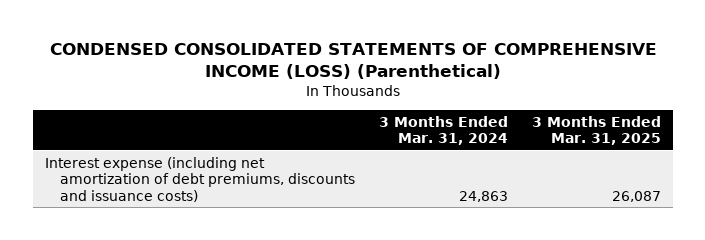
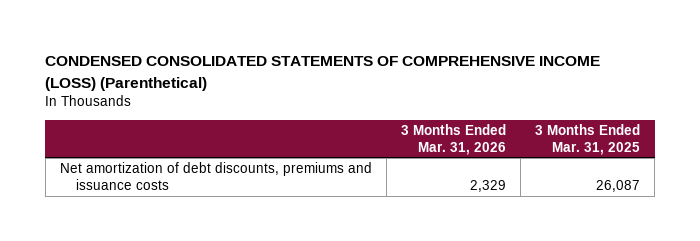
- | 3 Months Ended Mar. 31, 2024 | 3 Months Ended Mar. 31, 2025
+ | 3 Months Ended Mar. 31, 2026 | 3 Months Ended Mar. 31, 2025
- Interest expense (including net amortization of debt premiums, discounts and issuance costs) | 24,863 | 26,087
+ Net amortization of debt discounts, premiums and issuance costs | 2,329 | 26,087

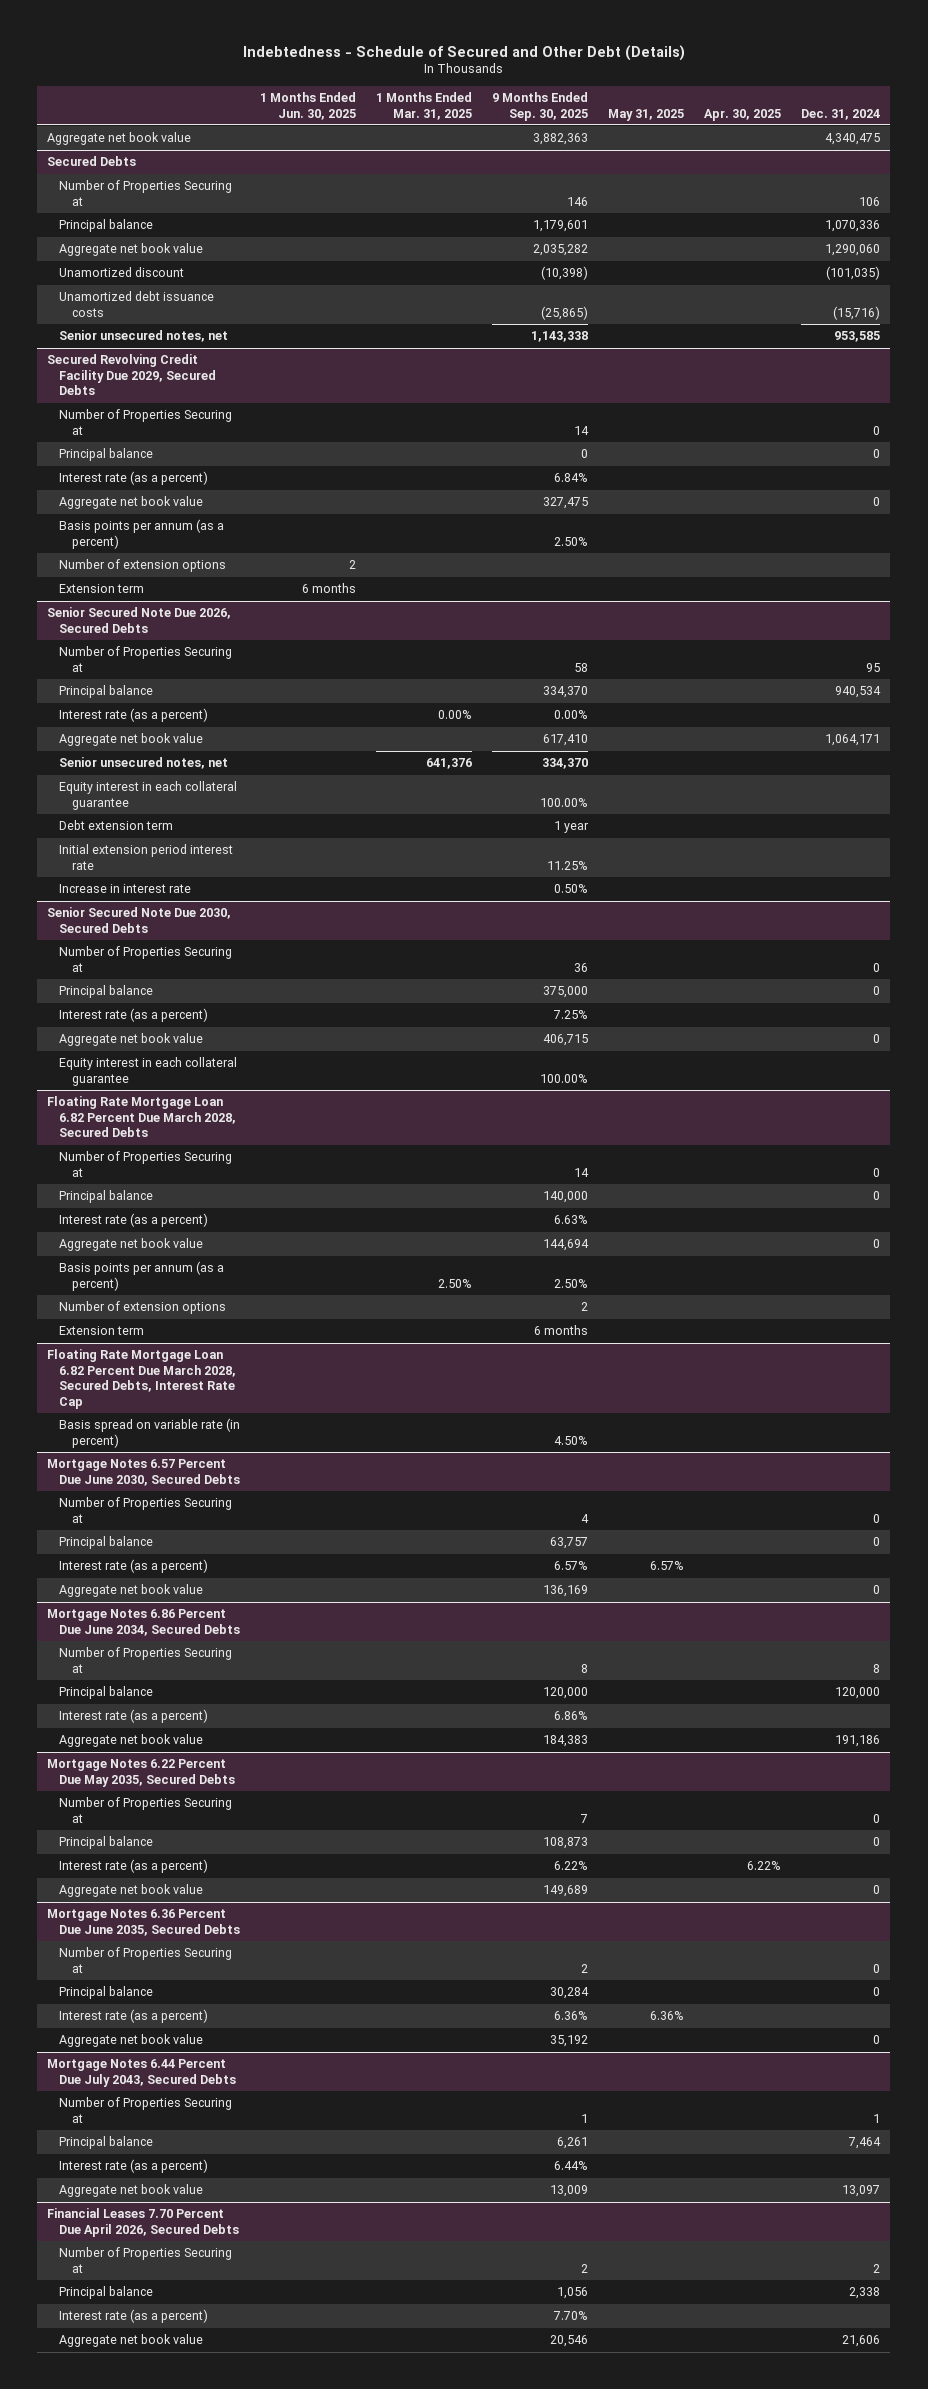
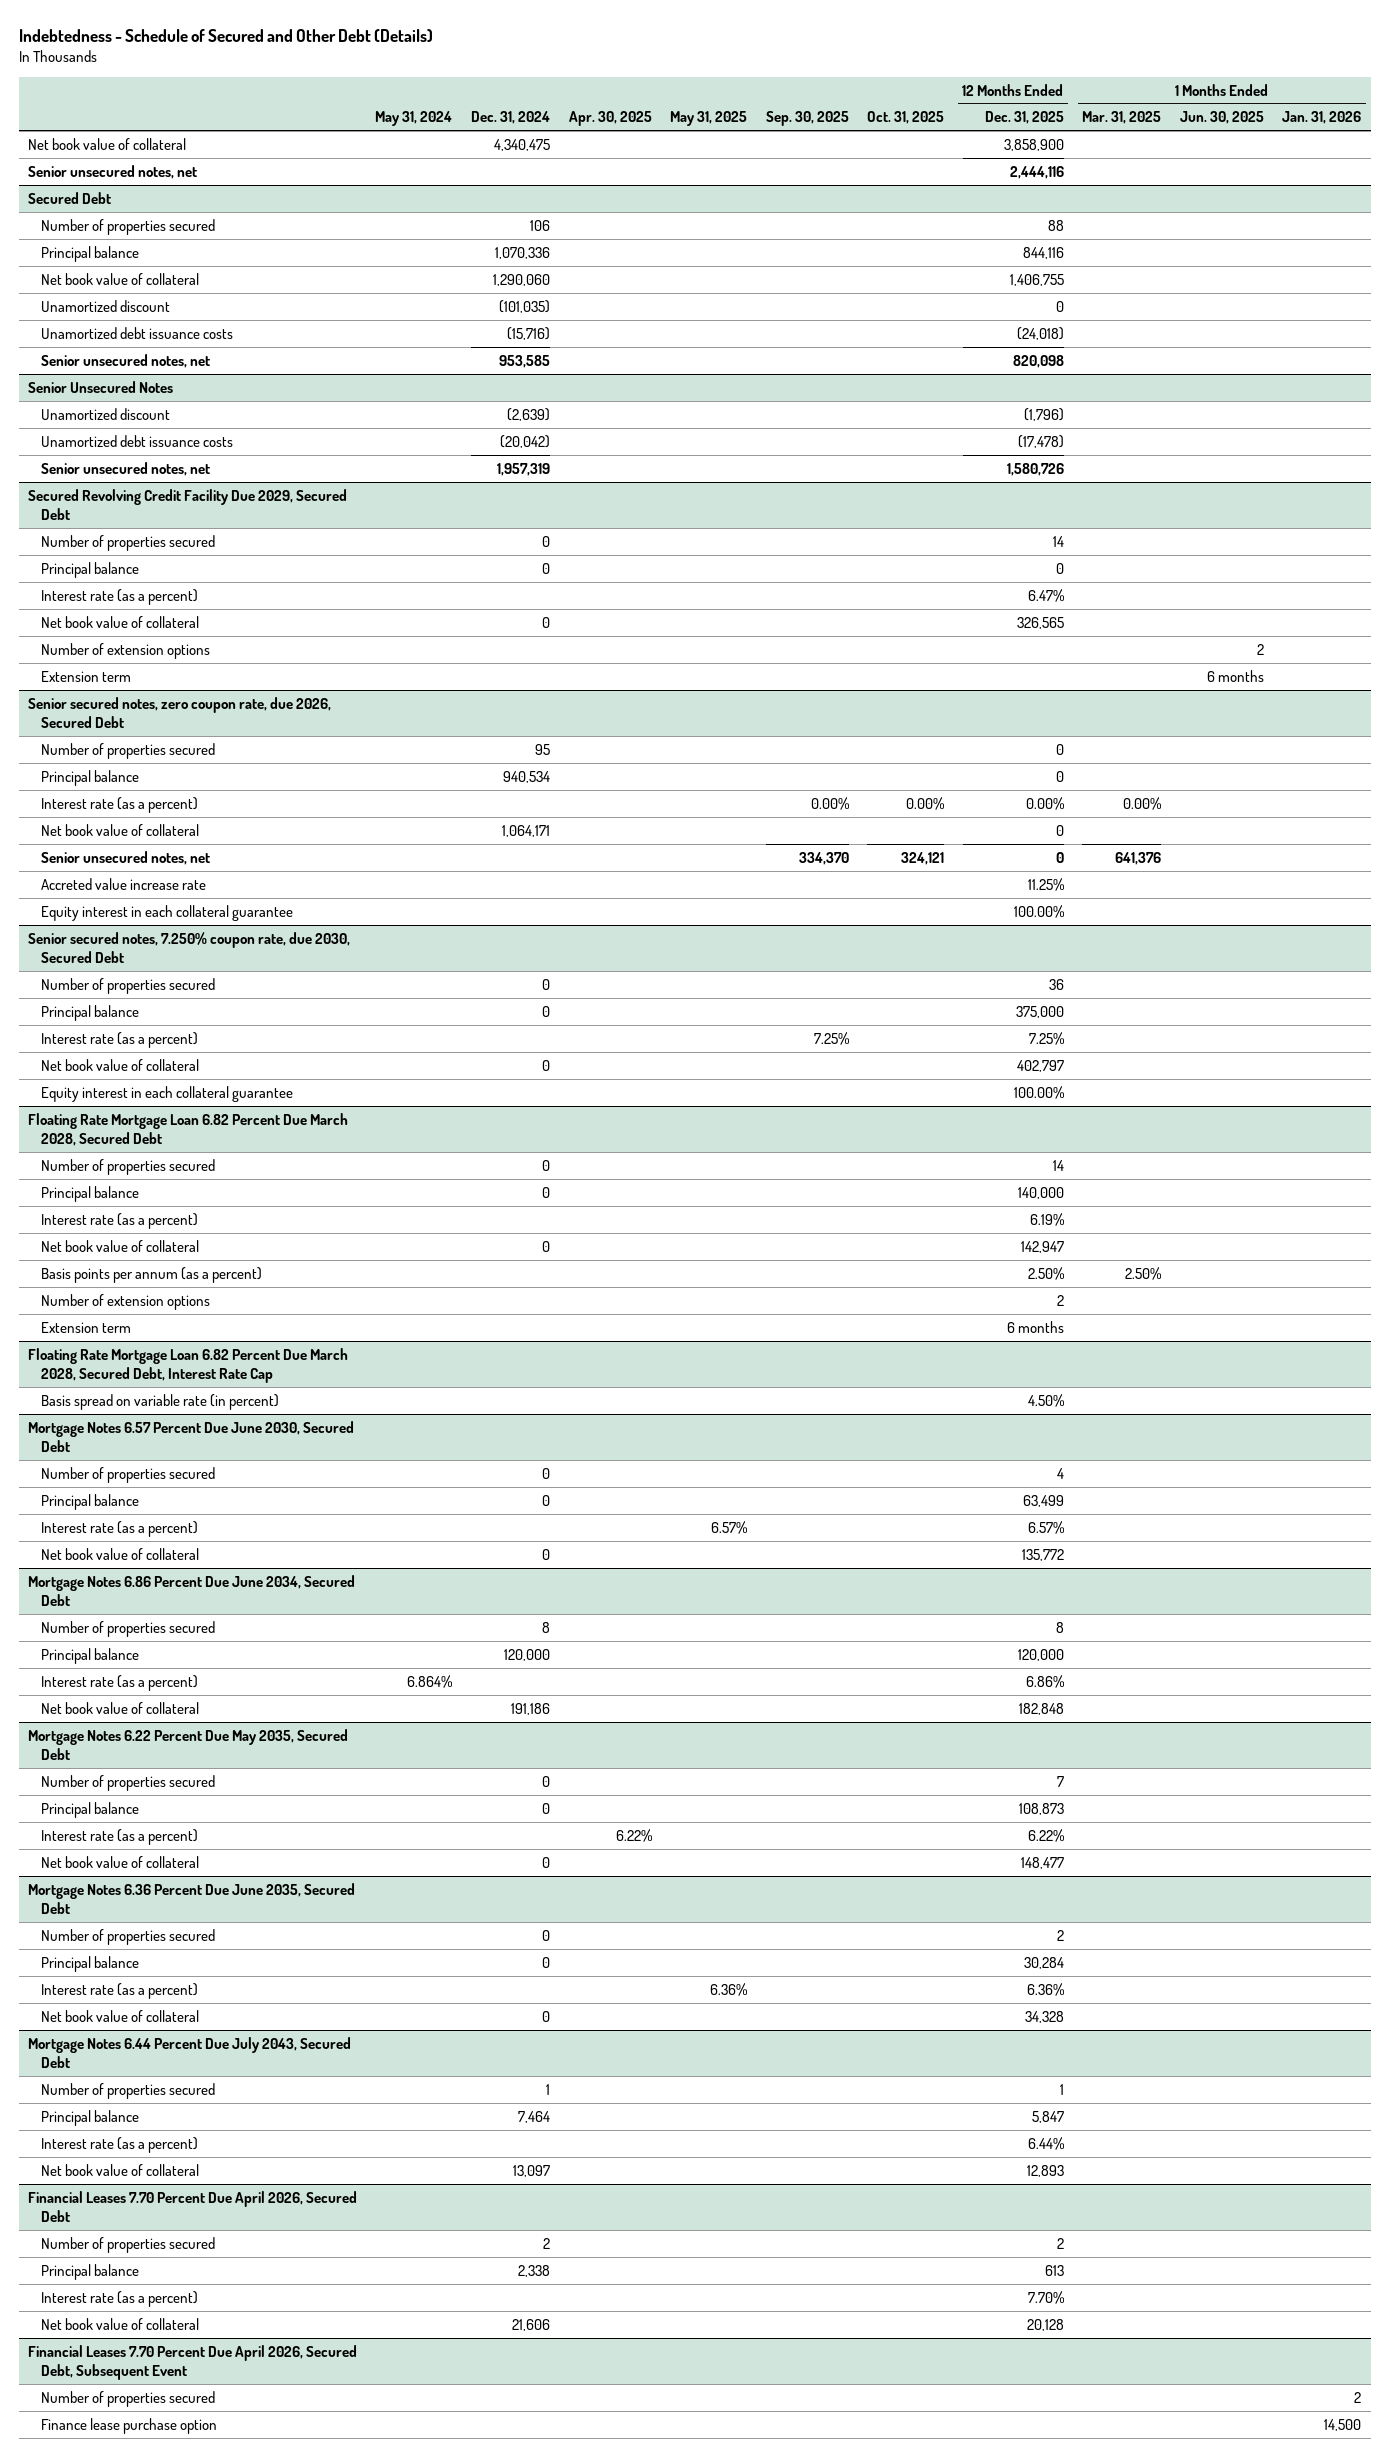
- | 1 Months Ended Jun. 30, 2025 | 1 Months Ended Mar. 31, 2025 | 9 Months Ended Sep. 30, 2025 | May 31, 2025 | Apr. 30, 2025 | Dec. 31, 2024
+ | May 31, 2024 | Dec. 31, 2024 | Apr. 30, 2025 | May 31, 2025 | Sep. 30, 2025 | Oct. 31, 2025 | 12 Months Ended Dec. 31, 2025 | 1 Months Ended Mar. 31, 2025 | 1 Months Ended Jun. 30, 2025 | 1 Months Ended Jan. 31, 2026
- Aggregate net book value | | | 3,882,363 | | | 4,340,475
- Secured Debts
- Number of Properties Securing at | | | 146 | | | 106
+ Net book value of collateral | | 4,340,475 | | | | | 3,858,900 | | |
+ Senior unsecured notes, net | | | | | | | 2,444,116 | | |
+ Secured Debt
+ Number of properties secured | | 106 | | | | | 88 | | |
- Aggregate net book value | | | 2,035,282 | | | 1,290,060
+ Net book value of collateral | | 1,290,060 | | | | | 1,406,755 | | |
- Secured Revolving Credit Facility Due 2029, Secured Debts
- Number of Properties Securing at | | | 14 | | | 0
+ Senior Unsecured Notes
+ Unamortized discount | | (2,639) | | | | | (1,796) | | |
+ Unamortized debt issuance costs | | (20,042) | | | | | (17,478) | | |
+ Senior unsecured notes, net | | 1,957,319 | | | | | 1,580,726 | | |
+ Secured Revolving Credit Facility Due 2029, Secured Debt
+ Number of properties secured | | 0 | | | | | 14 | | |
- Aggregate net book value | | | 327,475 | | | 0
- Basis points per annum (as a percent) | | | 2.50% | | |
+ Net book value of collateral | | 0 | | | | | 326,565 | | |
- Senior Secured Note Due 2026, Secured Debts
- Number of Properties Securing at | | | 58 | | | 95
+ Senior secured notes, zero coupon rate, due 2026, Secured Debt
+ Number of properties secured | | 95 | | | | | 0 | | |
- Aggregate net book value | | | 617,410 | | | 1,064,171
+ Net book value of collateral | | 1,064,171 | | | | | 0 | | |
+ Accreted value increase rate | | | | | | | 11.25% | | |
- Debt extension term | | | 1 year | | |
- Initial extension period interest rate | | | 11.25% | | |
- Increase in interest rate | | | 0.50% | | |
- Senior Secured Note Due 2030, Secured Debts
- Number of Properties Securing at | | | 36 | | | 0
+ Senior secured notes, 7.250% coupon rate, due 2030, Secured Debt
+ Number of properties secured | | 0 | | | | | 36 | | |
- Aggregate net book value | | | 406,715 | | | 0
+ Net book value of collateral | | 0 | | | | | 402,797 | | |
- Floating Rate Mortgage Loan 6.82 Percent Due March 2028, Secured Debts
- Number of Properties Securing at | | | 14 | | | 0
+ Floating Rate Mortgage Loan 6.82 Percent Due March 2028, Secured Debt
+ Number of properties secured | | 0 | | | | | 14 | | |
- Aggregate net book value | | | 144,694 | | | 0
+ Net book value of collateral | | 0 | | | | | 142,947 | | |
- Floating Rate Mortgage Loan 6.82 Percent Due March 2028, Secured Debts, Interest Rate Cap
+ Floating Rate Mortgage Loan 6.82 Percent Due March 2028, Secured Debt, Interest Rate Cap
- Mortgage Notes 6.57 Percent Due June 2030, Secured Debts
- Number of Properties Securing at | | | 4 | | | 0
+ Mortgage Notes 6.57 Percent Due June 2030, Secured Debt
+ Number of properties secured | | 0 | | | | | 4 | | |
- Aggregate net book value | | | 136,169 | | | 0
- Mortgage Notes 6.86 Percent Due June 2034, Secured Debts
- Number of Properties Securing at | | | 8 | | | 8
+ Net book value of collateral | | 0 | | | | | 135,772 | | |
+ Mortgage Notes 6.86 Percent Due June 2034, Secured Debt
+ Number of properties secured | | 8 | | | | | 8 | | |
- Aggregate net book value | | | 184,383 | | | 191,186
- Mortgage Notes 6.22 Percent Due May 2035, Secured Debts
- Number of Properties Securing at | | | 7 | | | 0
+ Net book value of collateral | | 191,186 | | | | | 182,848 | | |
+ Mortgage Notes 6.22 Percent Due May 2035, Secured Debt
+ Number of properties secured | | 0 | | | | | 7 | | |
- Aggregate net book value | | | 149,689 | | | 0
- Mortgage Notes 6.36 Percent Due June 2035, Secured Debts
- Number of Properties Securing at | | | 2 | | | 0
+ Net book value of collateral | | 0 | | | | | 148,477 | | |
+ Mortgage Notes 6.36 Percent Due June 2035, Secured Debt
+ Number of properties secured | | 0 | | | | | 2 | | |
- Aggregate net book value | | | 35,192 | | | 0
- Mortgage Notes 6.44 Percent Due July 2043, Secured Debts
- Number of Properties Securing at | | | 1 | | | 1
+ Net book value of collateral | | 0 | | | | | 34,328 | | |
+ Mortgage Notes 6.44 Percent Due July 2043, Secured Debt
+ Number of properties secured | | 1 | | | | | 1 | | |
- Aggregate net book value | | | 13,009 | | | 13,097
- Financial Leases 7.70 Percent Due April 2026, Secured Debts
- Number of Properties Securing at | | | 2 | | | 2
+ Net book value of collateral | | 13,097 | | | | | 12,893 | | |
+ Financial Leases 7.70 Percent Due April 2026, Secured Debt
+ Number of properties secured | | 2 | | | | | 2 | | |
- Aggregate net book value | | | 20,546 | | | 21,606
+ Net book value of collateral | | 21,606 | | | | | 20,128 | | |
+ Financial Leases 7.70 Percent Due April 2026, Secured Debt, Subsequent Event
+ Number of properties secured | | | | | | | | | | 2
+ Finance lease purchase option | | | | | | | | | | 14,500

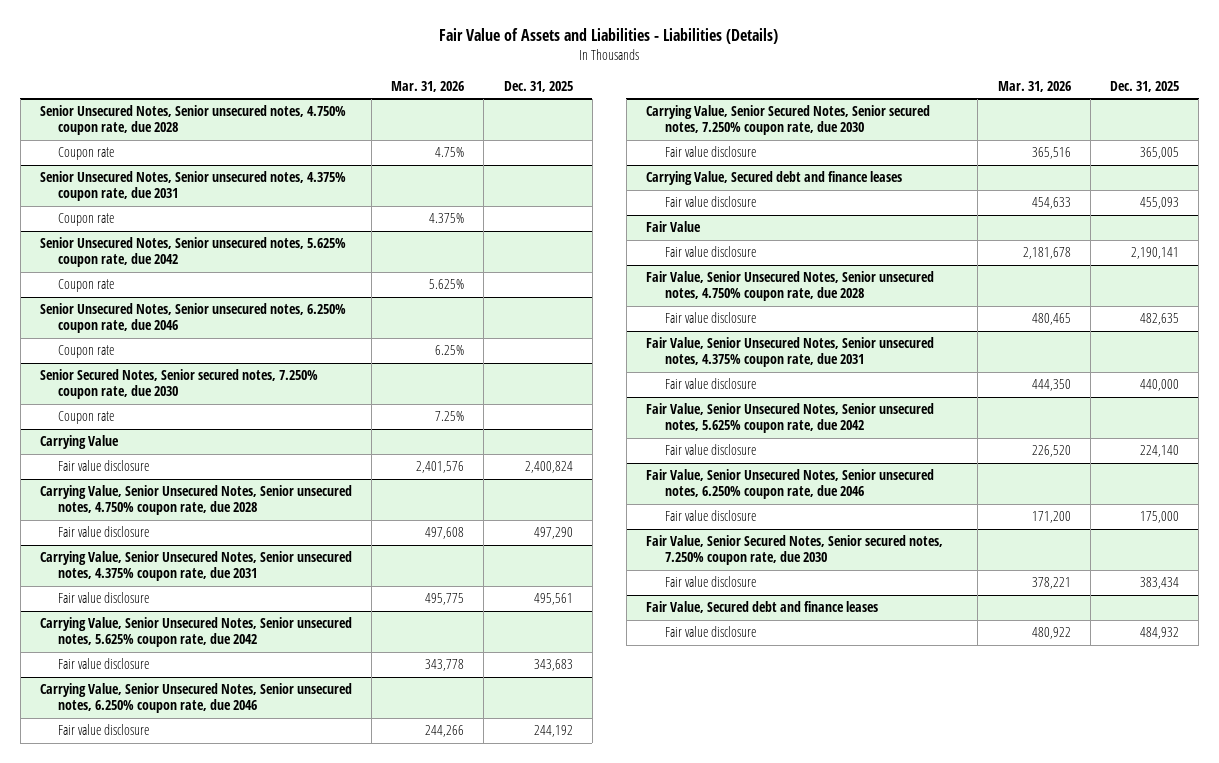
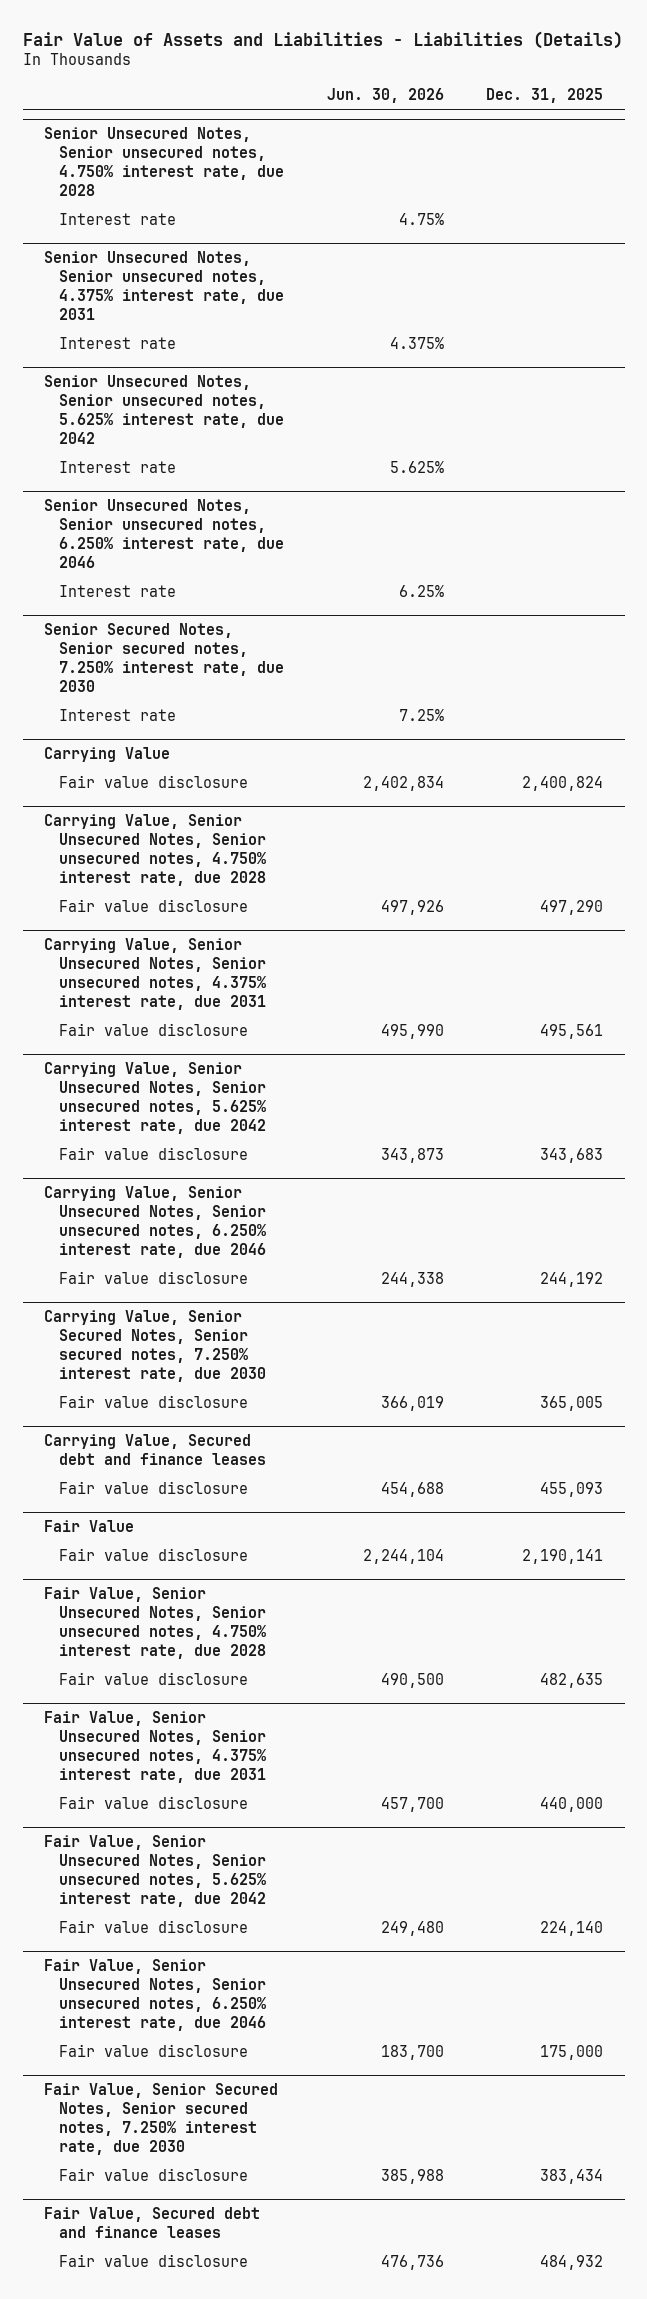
- | Mar. 31, 2026 | Dec. 31, 2025
+ | Jun. 30, 2026 | Dec. 31, 2025
- Senior Unsecured Notes, Senior unsecured notes, 4.750% coupon rate, due 2028
- Coupon rate | 4.75% |
- Senior Unsecured Notes, Senior unsecured notes, 4.375% coupon rate, due 2031
- Coupon rate | 4.375% |
- Senior Unsecured Notes, Senior unsecured notes, 5.625% coupon rate, due 2042
- Coupon rate | 5.625% |
- Senior Unsecured Notes, Senior unsecured notes, 6.250% coupon rate, due 2046
- Coupon rate | 6.25% |
- Senior Secured Notes, Senior secured notes, 7.250% coupon rate, due 2030
- Coupon rate | 7.25% |
+ Senior Unsecured Notes, Senior unsecured notes, 4.750% interest rate, due 2028
+ Interest rate | 4.75% |
+ Senior Unsecured Notes, Senior unsecured notes, 4.375% interest rate, due 2031
+ Interest rate | 4.375% |
+ Senior Unsecured Notes, Senior unsecured notes, 5.625% interest rate, due 2042
+ Interest rate | 5.625% |
+ Senior Unsecured Notes, Senior unsecured notes, 6.250% interest rate, due 2046
+ Interest rate | 6.25% |
+ Senior Secured Notes, Senior secured notes, 7.250% interest rate, due 2030
+ Interest rate | 7.25% |
- Carrying Value, Senior Unsecured Notes, Senior unsecured notes, 4.750% coupon rate, due 2028
+ Carrying Value, Senior Unsecured Notes, Senior unsecured notes, 4.750% interest rate, due 2028
- Carrying Value, Senior Unsecured Notes, Senior unsecured notes, 4.375% coupon rate, due 2031
+ Carrying Value, Senior Unsecured Notes, Senior unsecured notes, 4.375% interest rate, due 2031
- Carrying Value, Senior Unsecured Notes, Senior unsecured notes, 5.625% coupon rate, due 2042
+ Carrying Value, Senior Unsecured Notes, Senior unsecured notes, 5.625% interest rate, due 2042
- Carrying Value, Senior Unsecured Notes, Senior unsecured notes, 6.250% coupon rate, due 2046
+ Carrying Value, Senior Unsecured Notes, Senior unsecured notes, 6.250% interest rate, due 2046
- Carrying Value, Senior Secured Notes, Senior secured notes, 7.250% coupon rate, due 2030
+ Carrying Value, Senior Secured Notes, Senior secured notes, 7.250% interest rate, due 2030
- Fair Value, Senior Unsecured Notes, Senior unsecured notes, 4.750% coupon rate, due 2028
+ Fair Value, Senior Unsecured Notes, Senior unsecured notes, 4.750% interest rate, due 2028
- Fair Value, Senior Unsecured Notes, Senior unsecured notes, 4.375% coupon rate, due 2031
+ Fair Value, Senior Unsecured Notes, Senior unsecured notes, 4.375% interest rate, due 2031
- Fair Value, Senior Unsecured Notes, Senior unsecured notes, 5.625% coupon rate, due 2042
+ Fair Value, Senior Unsecured Notes, Senior unsecured notes, 5.625% interest rate, due 2042
- Fair Value, Senior Unsecured Notes, Senior unsecured notes, 6.250% coupon rate, due 2046
+ Fair Value, Senior Unsecured Notes, Senior unsecured notes, 6.250% interest rate, due 2046
- Fair Value, Senior Secured Notes, Senior secured notes, 7.250% coupon rate, due 2030
+ Fair Value, Senior Secured Notes, Senior secured notes, 7.250% interest rate, due 2030

